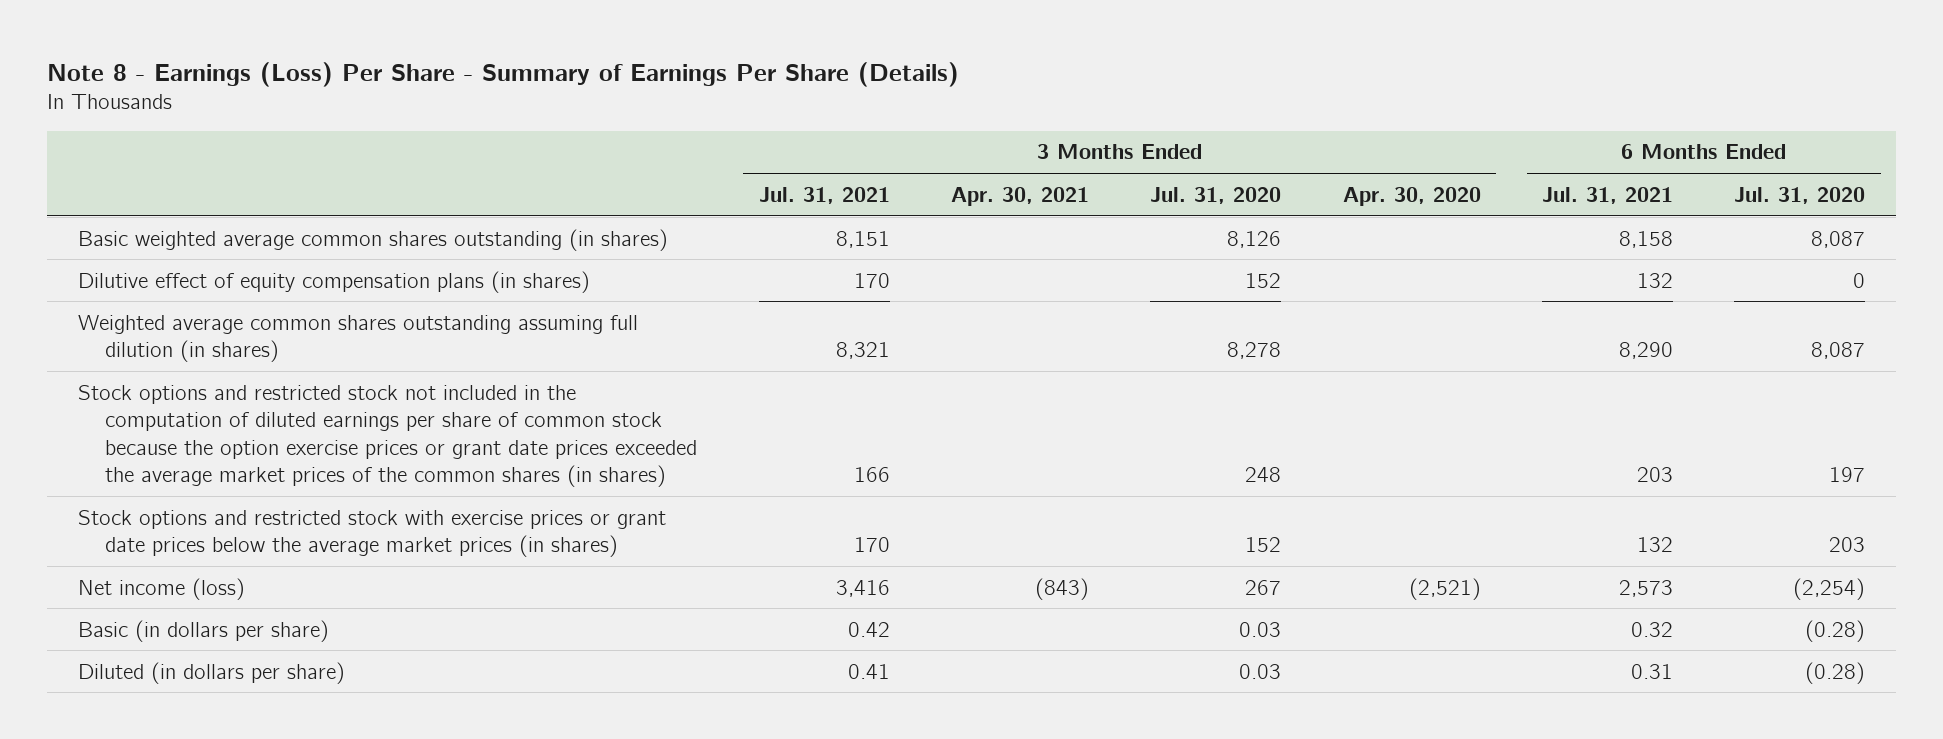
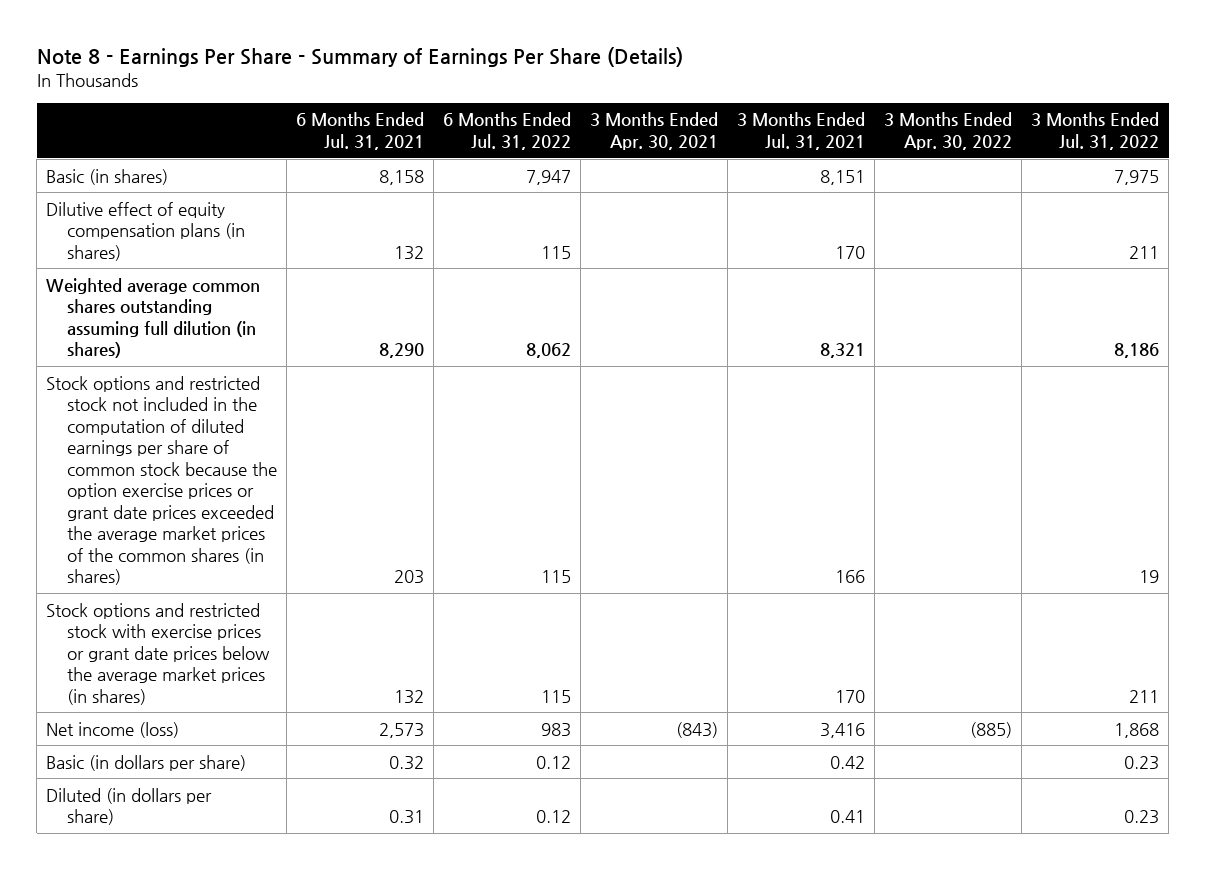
- Note 8 - Earnings (Loss) Per Share - Summary of Earnings Per Share (Details)
+ Note 8 - Earnings Per Share - Summary of Earnings Per Share (Details)
- | 3 Months Ended Jul. 31, 2021 | 3 Months Ended Apr. 30, 2021 | 3 Months Ended Jul. 31, 2020 | 3 Months Ended Apr. 30, 2020 | 6 Months Ended Jul. 31, 2021 | 6 Months Ended Jul. 31, 2020
+ | 6 Months Ended Jul. 31, 2021 | 6 Months Ended Jul. 31, 2022 | 3 Months Ended Apr. 30, 2021 | 3 Months Ended Jul. 31, 2021 | 3 Months Ended Apr. 30, 2022 | 3 Months Ended Jul. 31, 2022
- Basic weighted average common shares outstanding (in shares) | 8,151 | | 8,126 | | 8,158 | 8,087
+ Basic (in shares) | 8,158 | 7,947 | | 8,151 | | 7,975

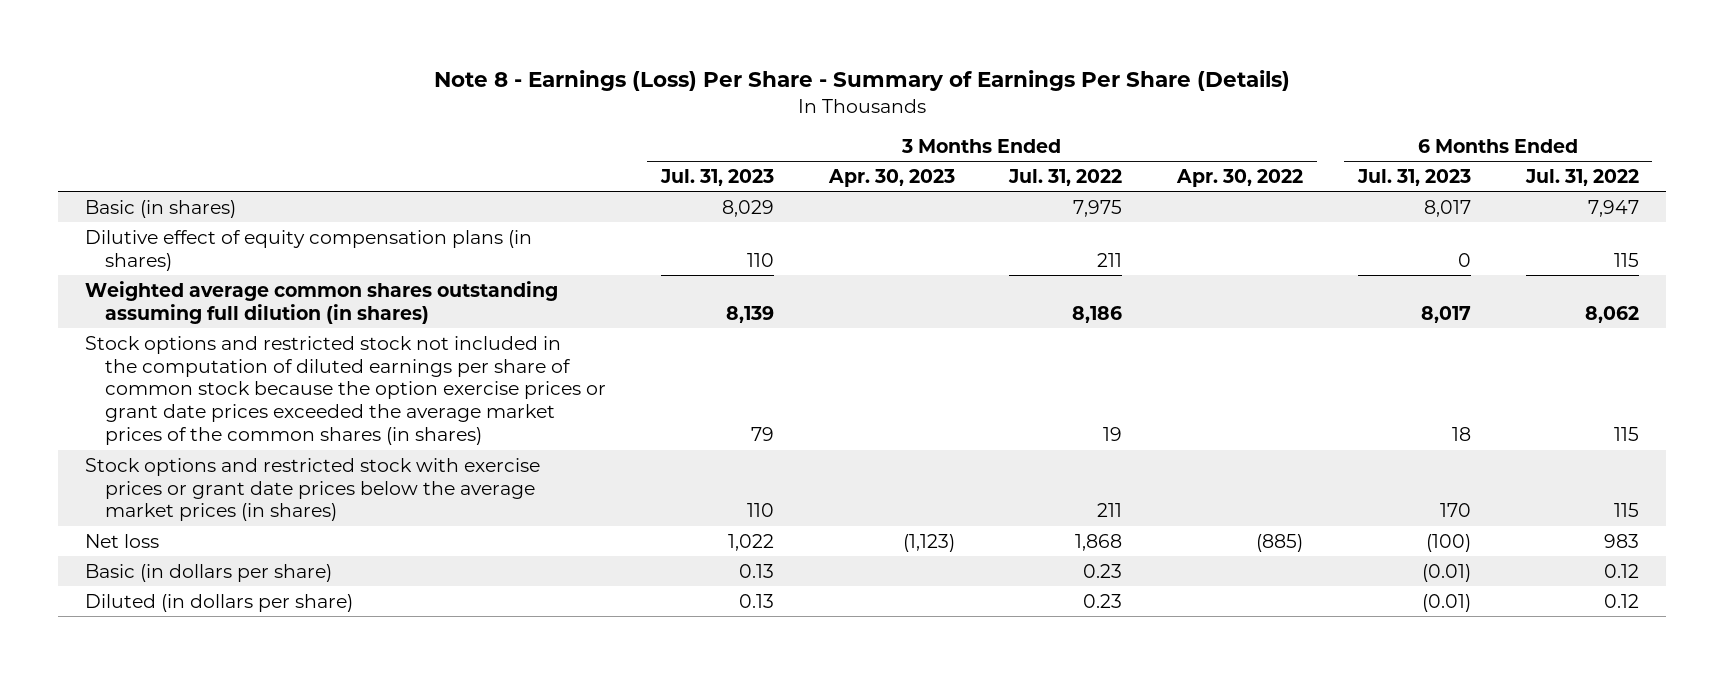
- Note 8 - Earnings Per Share - Summary of Earnings Per Share (Details)
+ Note 8 - Earnings (Loss) Per Share - Summary of Earnings Per Share (Details)
- | 6 Months Ended Jul. 31, 2021 | 6 Months Ended Jul. 31, 2022 | 3 Months Ended Apr. 30, 2021 | 3 Months Ended Jul. 31, 2021 | 3 Months Ended Apr. 30, 2022 | 3 Months Ended Jul. 31, 2022
+ | 3 Months Ended Jul. 31, 2023 | 3 Months Ended Apr. 30, 2023 | 3 Months Ended Jul. 31, 2022 | 3 Months Ended Apr. 30, 2022 | 6 Months Ended Jul. 31, 2023 | 6 Months Ended Jul. 31, 2022
- Net income (loss) | 2,573 | 983 | (843) | 3,416 | (885) | 1,868
+ Net loss | 1,022 | (1,123) | 1,868 | (885) | (100) | 983

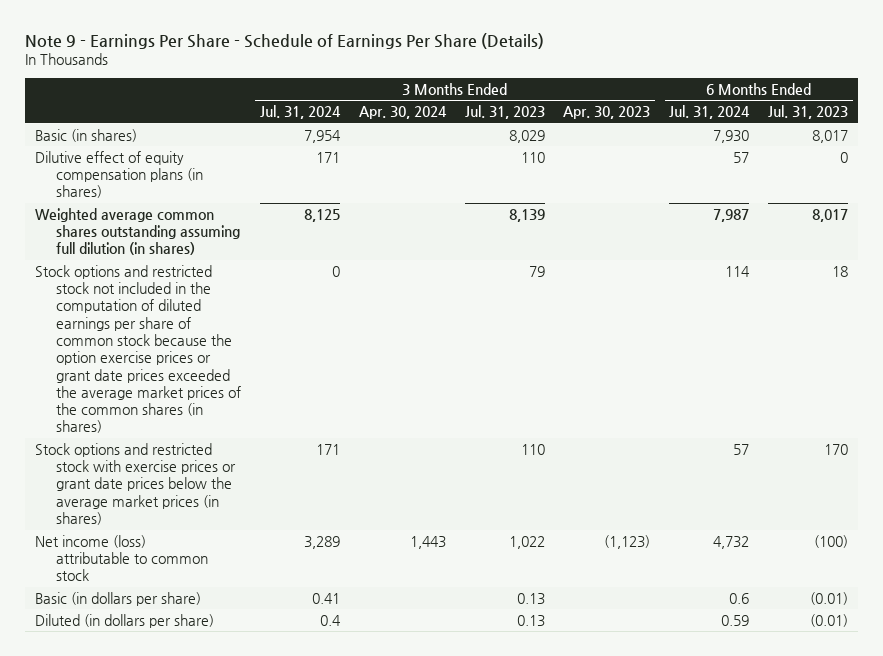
- Note 8 - Earnings (Loss) Per Share - Summary of Earnings Per Share (Details)
+ Note 9 - Earnings Per Share - Schedule of Earnings Per Share (Details)
- | 3 Months Ended Jul. 31, 2023 | 3 Months Ended Apr. 30, 2023 | 3 Months Ended Jul. 31, 2022 | 3 Months Ended Apr. 30, 2022 | 6 Months Ended Jul. 31, 2023 | 6 Months Ended Jul. 31, 2022
+ | 3 Months Ended Jul. 31, 2024 | 3 Months Ended Apr. 30, 2024 | 3 Months Ended Jul. 31, 2023 | 3 Months Ended Apr. 30, 2023 | 6 Months Ended Jul. 31, 2024 | 6 Months Ended Jul. 31, 2023
- Net loss | 1,022 | (1,123) | 1,868 | (885) | (100) | 983
+ Net income (loss) attributable to common stock | 3,289 | 1,443 | 1,022 | (1,123) | 4,732 | (100)

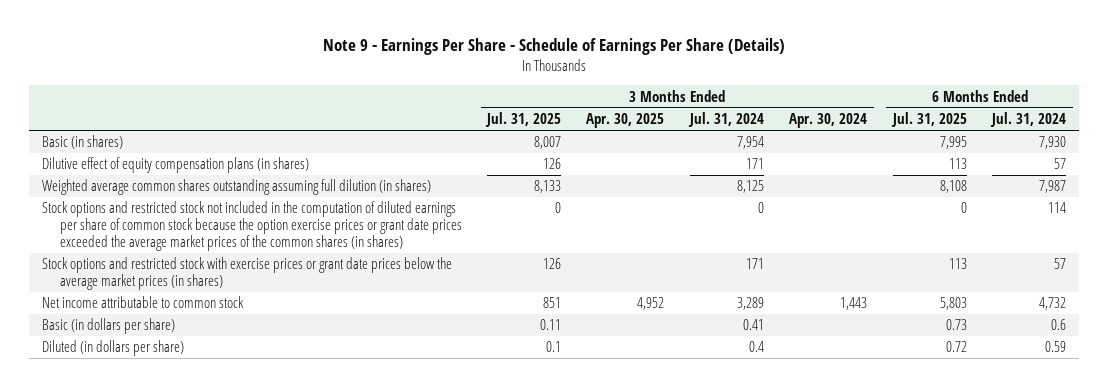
- | 3 Months Ended Jul. 31, 2024 | 3 Months Ended Apr. 30, 2024 | 3 Months Ended Jul. 31, 2023 | 3 Months Ended Apr. 30, 2023 | 6 Months Ended Jul. 31, 2024 | 6 Months Ended Jul. 31, 2023
+ | 3 Months Ended Jul. 31, 2025 | 3 Months Ended Apr. 30, 2025 | 3 Months Ended Jul. 31, 2024 | 3 Months Ended Apr. 30, 2024 | 6 Months Ended Jul. 31, 2025 | 6 Months Ended Jul. 31, 2024
- Net income (loss) attributable to common stock | 3,289 | 1,443 | 1,022 | (1,123) | 4,732 | (100)
+ Net income attributable to common stock | 851 | 4,952 | 3,289 | 1,443 | 5,803 | 4,732

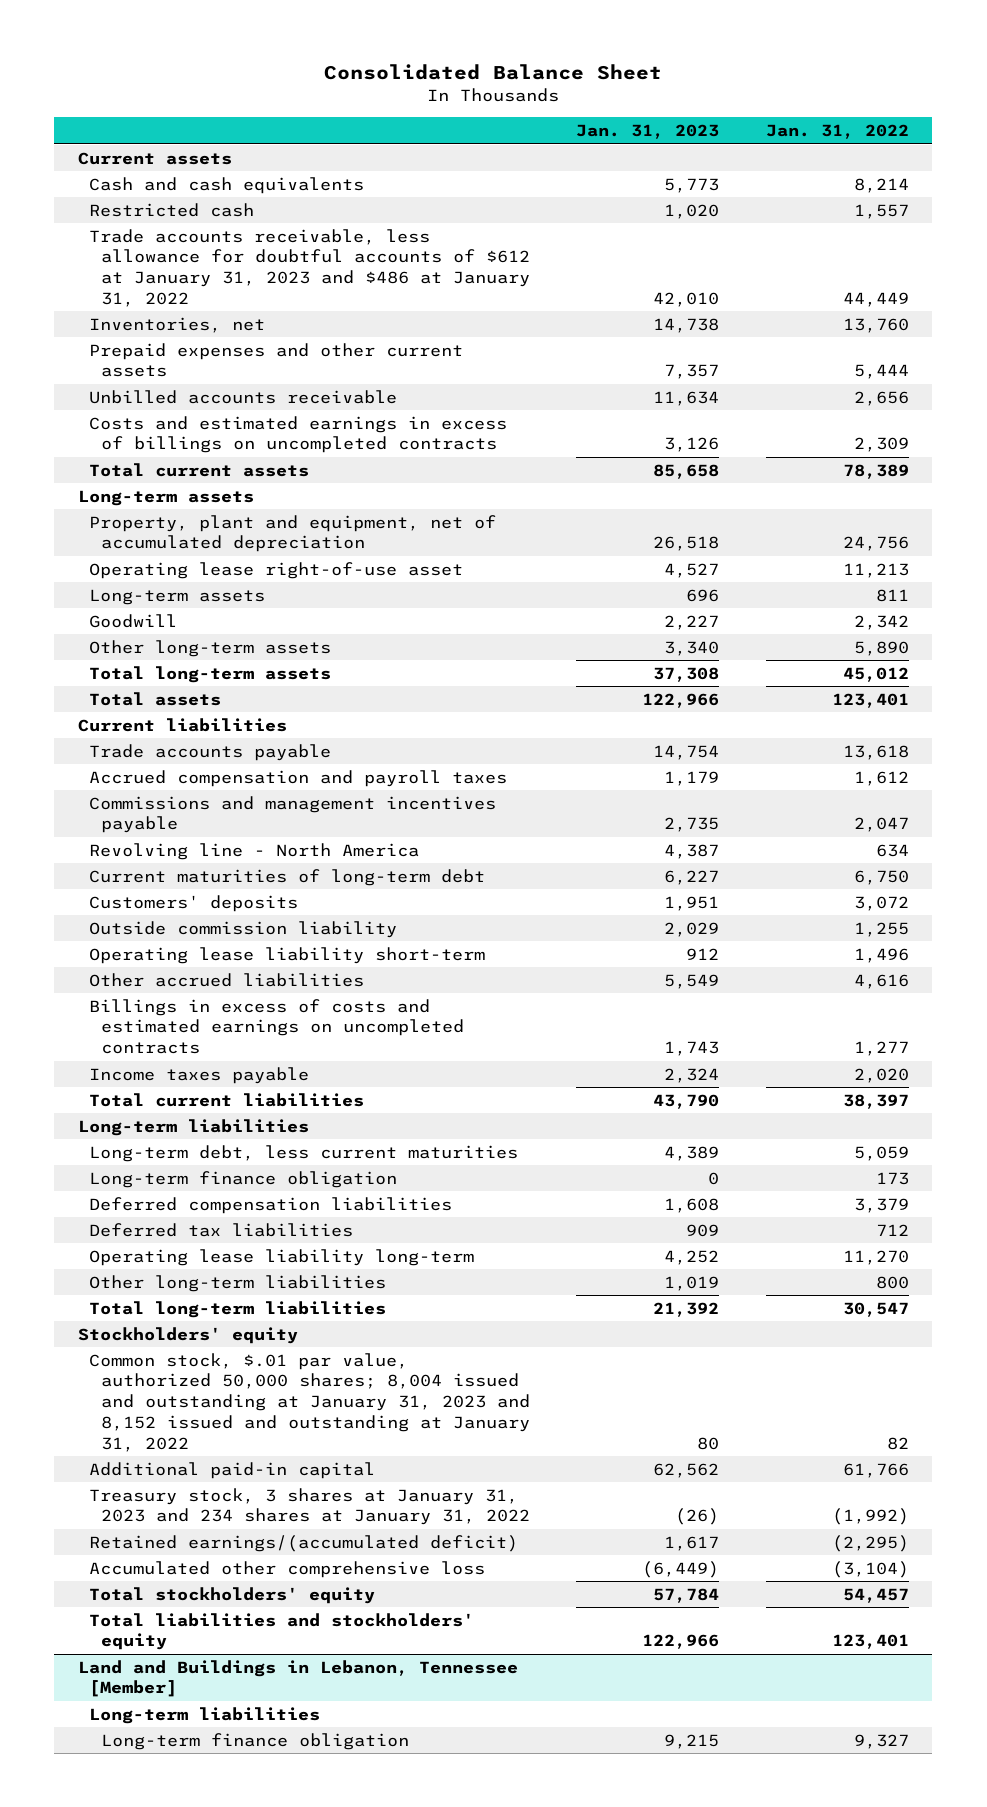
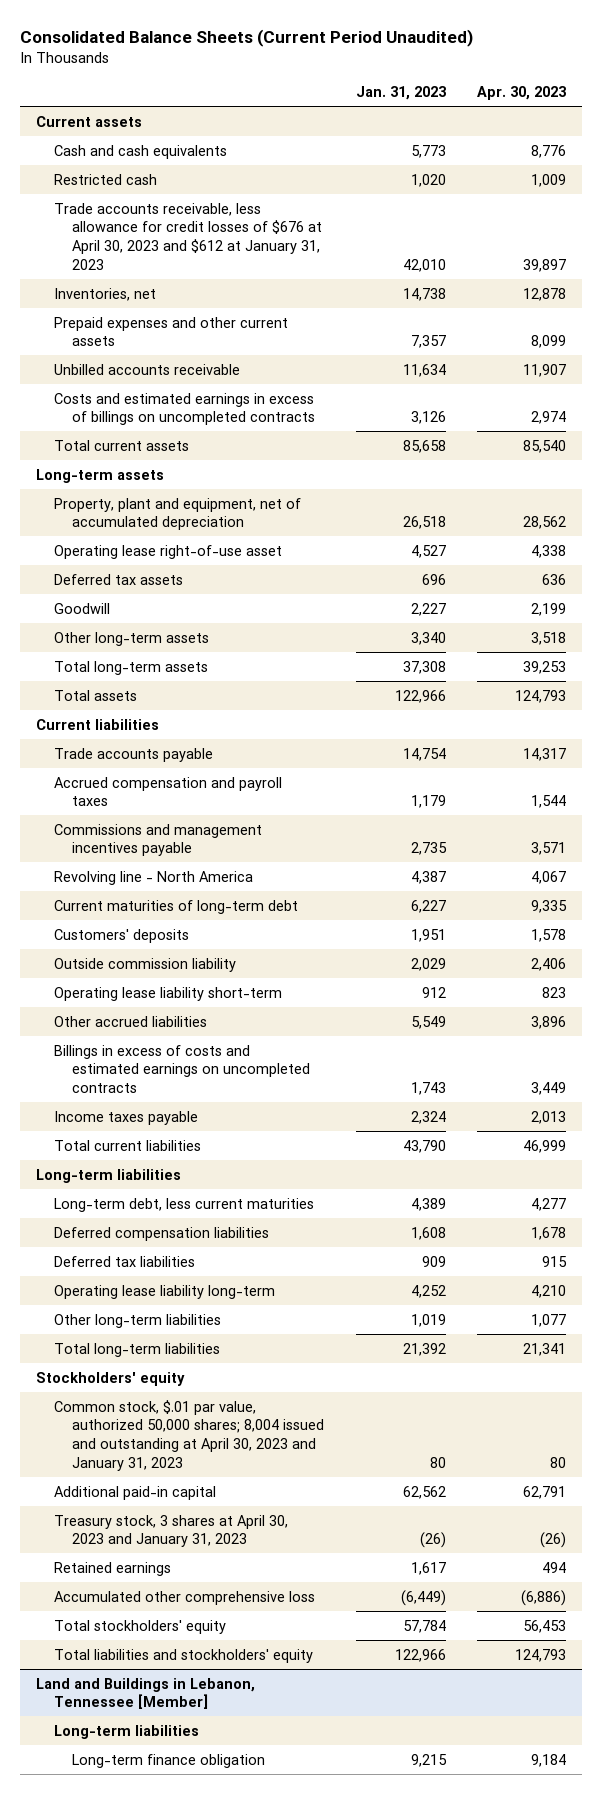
- Consolidated Balance Sheet
+ Consolidated Balance Sheets (Current Period Unaudited)
- | Jan. 31, 2023 | Jan. 31, 2022
+ | Jan. 31, 2023 | Apr. 30, 2023
- Trade accounts receivable, less allowance for doubtful accounts of $612 at January 31, 2023 and $486 at January 31, 2022 | 42,010 | 44,449
+ Trade accounts receivable, less allowance for credit losses of $676 at April 30, 2023 and $612 at January 31, 2023 | 42,010 | 39,897
- Long-term assets | 696 | 811
+ Deferred tax assets | 696 | 636
- Long-term finance obligation | 0 | 173
- Common stock, $.01 par value, authorized 50,000 shares; 8,004 issued and outstanding at January 31, 2023 and 8,152 issued and outstanding at January 31, 2022 | 80 | 82
+ Common stock, $.01 par value, authorized 50,000 shares; 8,004 issued and outstanding at April 30, 2023 and January 31, 2023 | 80 | 80
- Treasury stock, 3 shares at January 31, 2023 and 234 shares at January 31, 2022 | (26) | (1,992)
- Retained earnings/(accumulated deficit) | 1,617 | (2,295)
+ Treasury stock, 3 shares at April 30, 2023 and January 31, 2023 | (26) | (26)
+ Retained earnings | 1,617 | 494

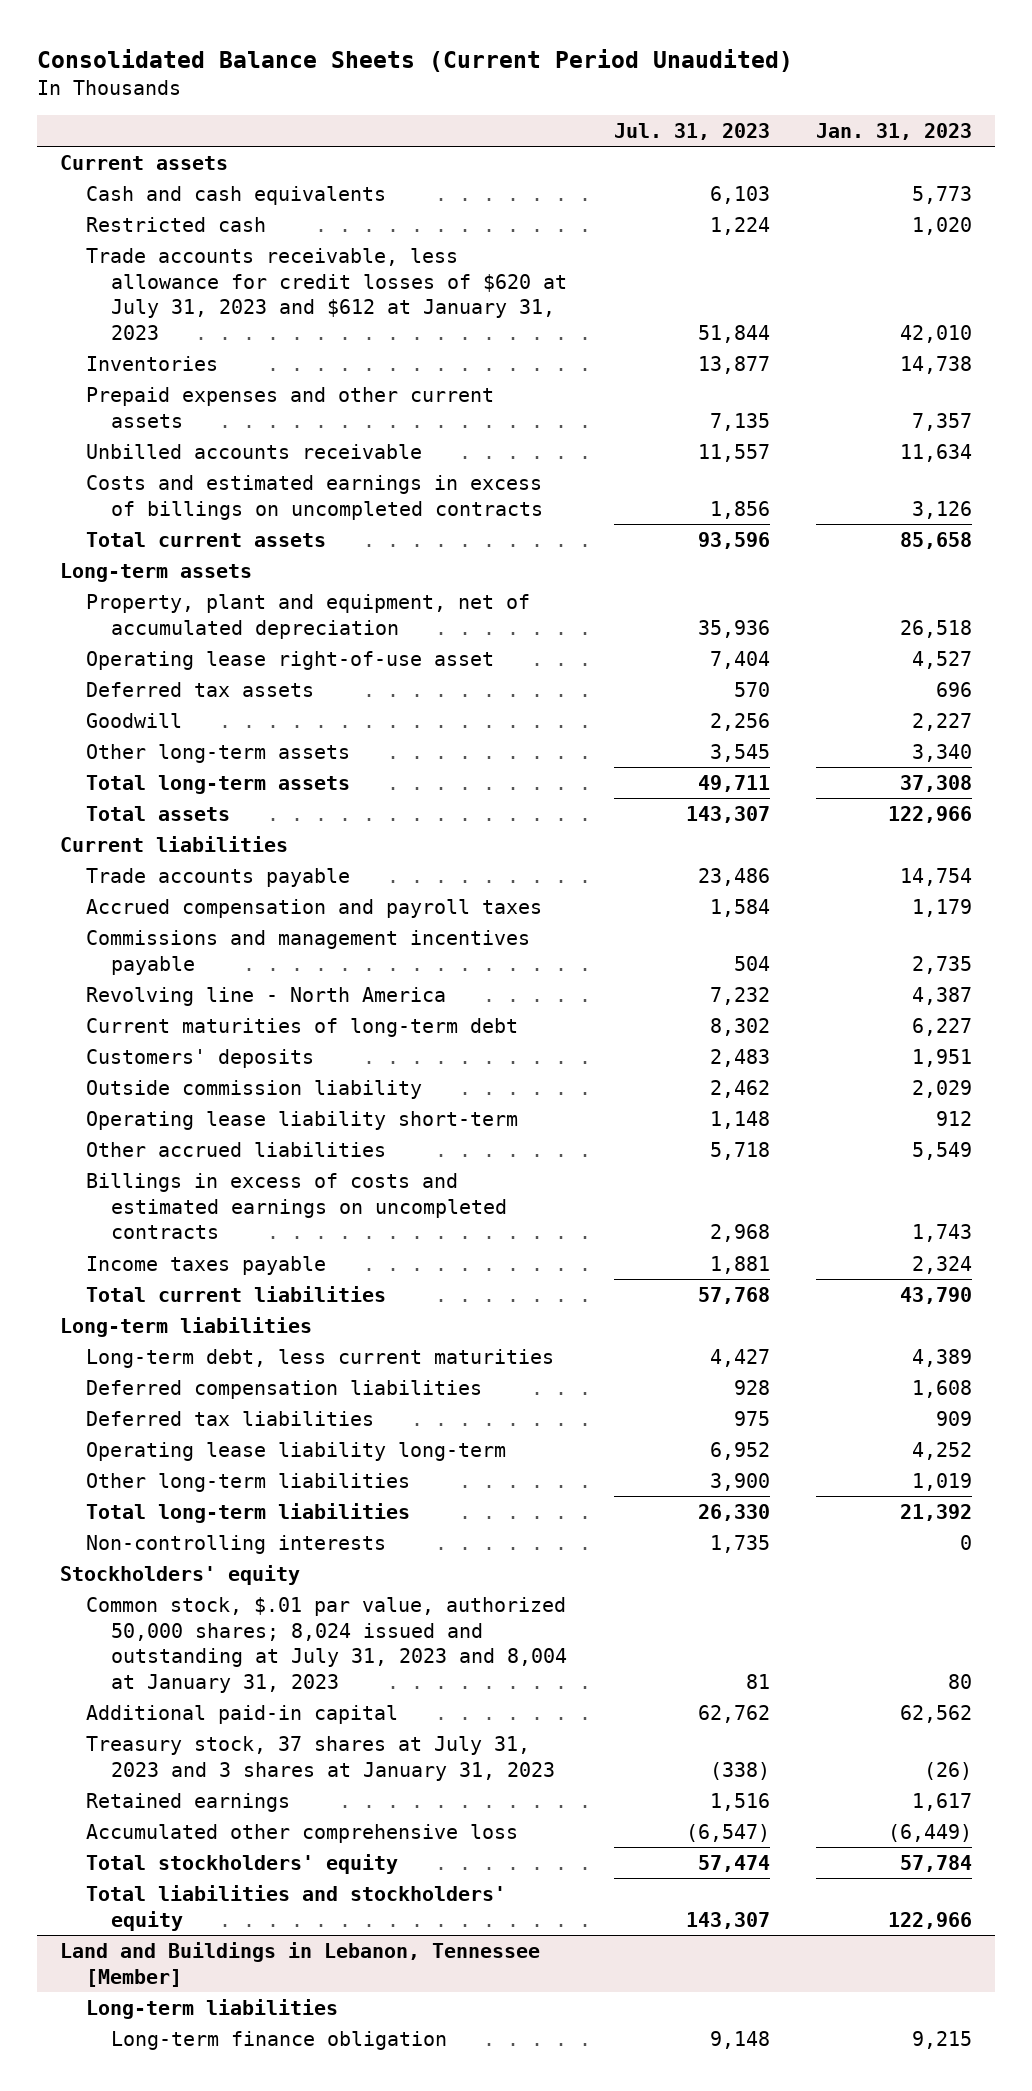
- | Jan. 31, 2023 | Apr. 30, 2023
+ | Jul. 31, 2023 | Jan. 31, 2023
- Trade accounts receivable, less allowance for credit losses of $676 at April 30, 2023 and $612 at January 31, 2023 | 42,010 | 39,897
- Inventories, net | 14,738 | 12,878
+ Trade accounts receivable, less allowance for credit losses of $620 at July 31, 2023 and $612 at January 31, 2023 | 51,844 | 42,010
+ Inventories | 13,877 | 14,738
+ Non-controlling interests | 1,735 | 0
- Common stock, $.01 par value, authorized 50,000 shares; 8,004 issued and outstanding at April 30, 2023 and January 31, 2023 | 80 | 80
+ Common stock, $.01 par value, authorized 50,000 shares; 8,024 issued and outstanding at July 31, 2023 and 8,004 at January 31, 2023 | 81 | 80
- Treasury stock, 3 shares at April 30, 2023 and January 31, 2023 | (26) | (26)
+ Treasury stock, 37 shares at July 31, 2023 and 3 shares at January 31, 2023 | (338) | (26)

